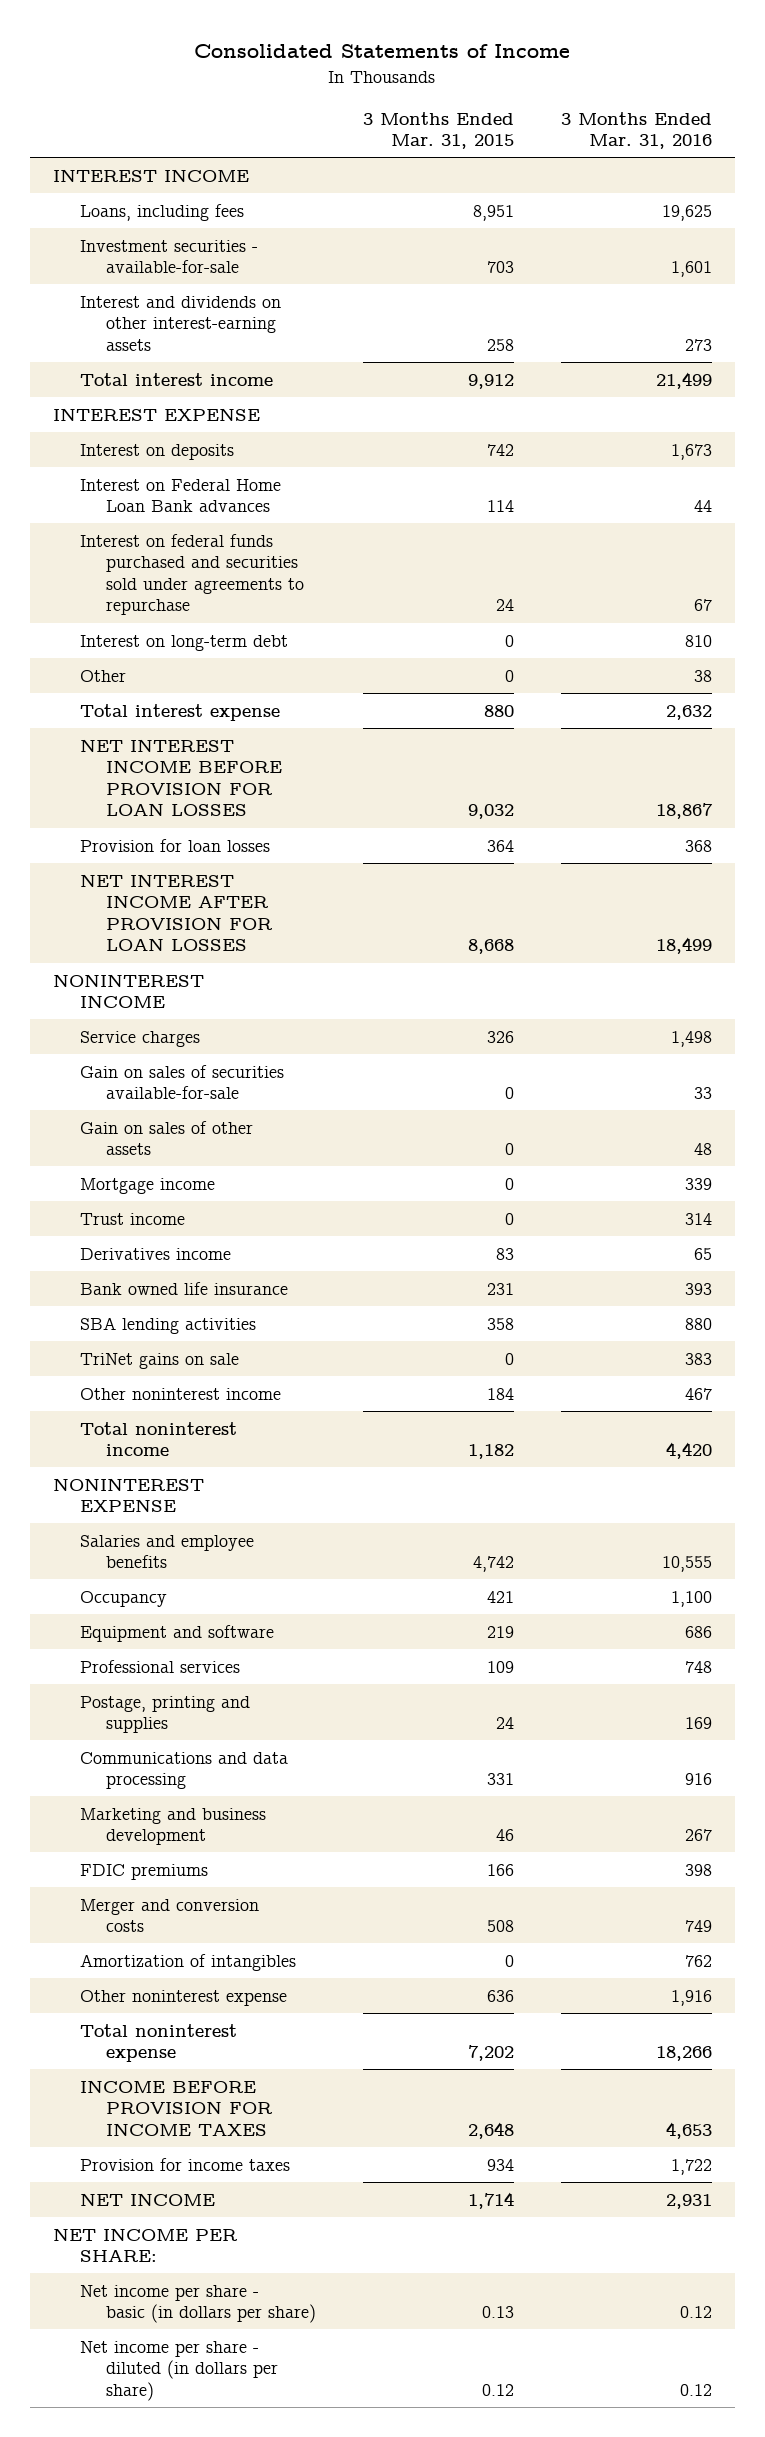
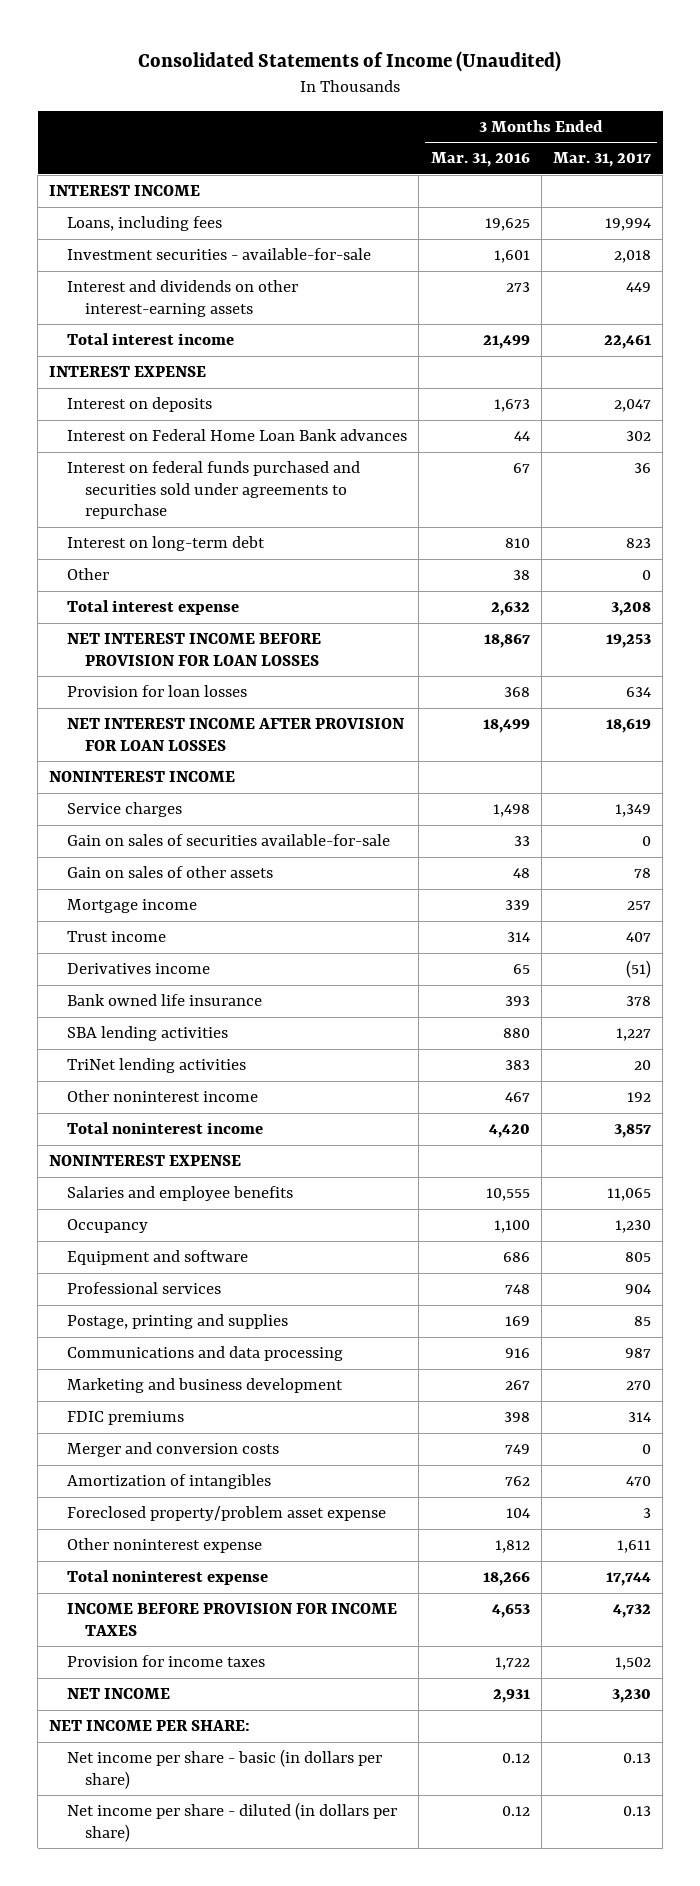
- Consolidated Statements of Income
+ Consolidated Statements of Income (Unaudited)
- | 3 Months Ended Mar. 31, 2015 | 3 Months Ended Mar. 31, 2016
+ | 3 Months Ended Mar. 31, 2016 | 3 Months Ended Mar. 31, 2017
- TriNet gains on sale | 0 | 383
+ TriNet lending activities | 383 | 20
- Other noninterest expense | 636 | 1,916
+ Foreclosed property/problem asset expense | 104 | 3
+ Other noninterest expense | 1,812 | 1,611

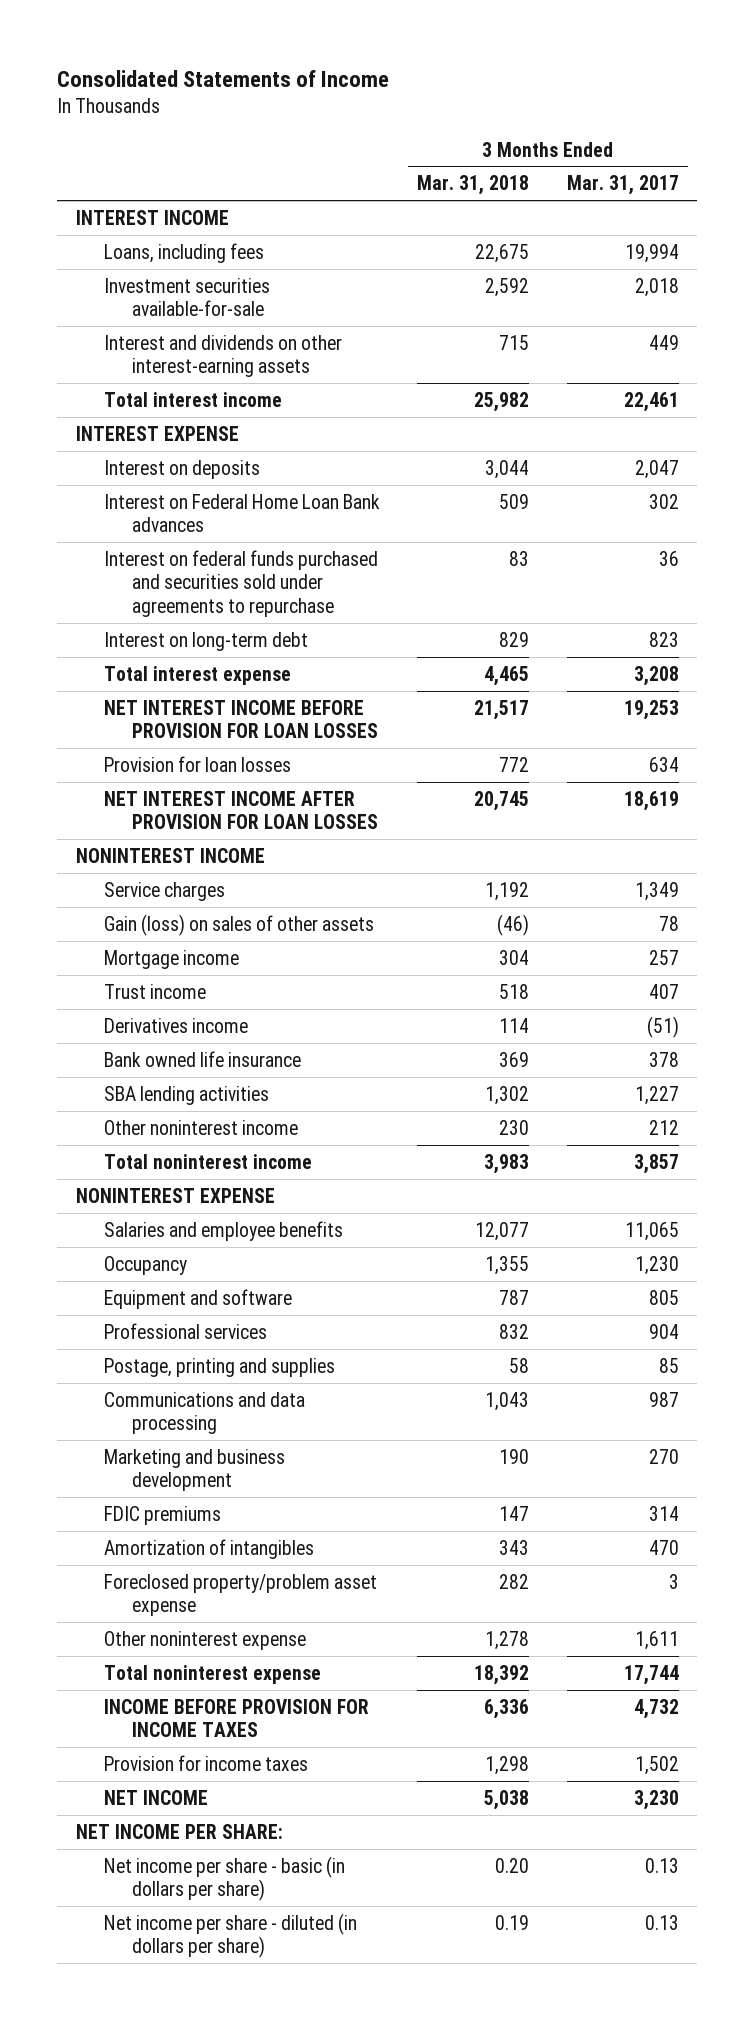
- Consolidated Statements of Income (Unaudited)
+ Consolidated Statements of Income
- | 3 Months Ended Mar. 31, 2016 | 3 Months Ended Mar. 31, 2017
+ | 3 Months Ended Mar. 31, 2018 | 3 Months Ended Mar. 31, 2017
- Investment securities - available-for-sale | 1,601 | 2,018
+ Investment securities available-for-sale | 2,592 | 2,018
- Other | 38 | 0
- Gain on sales of securities available-for-sale | 33 | 0
- Gain on sales of other assets | 48 | 78
+ Gain (loss) on sales of other assets | (46) | 78
- TriNet lending activities | 383 | 20
- Other noninterest income | 467 | 192
+ Other noninterest income | 230 | 212
- Merger and conversion costs | 749 | 0

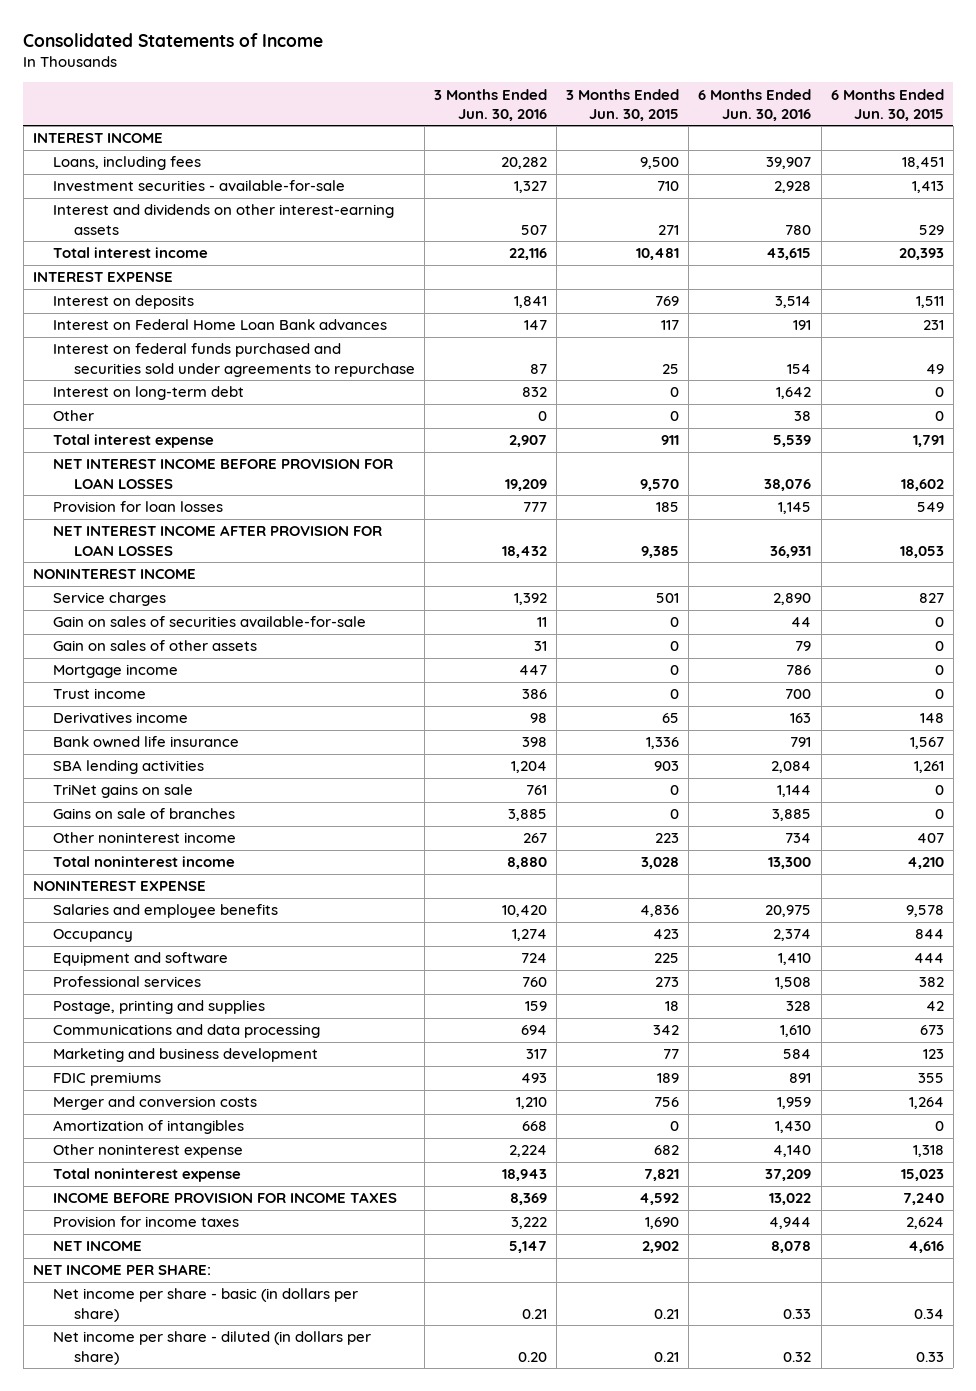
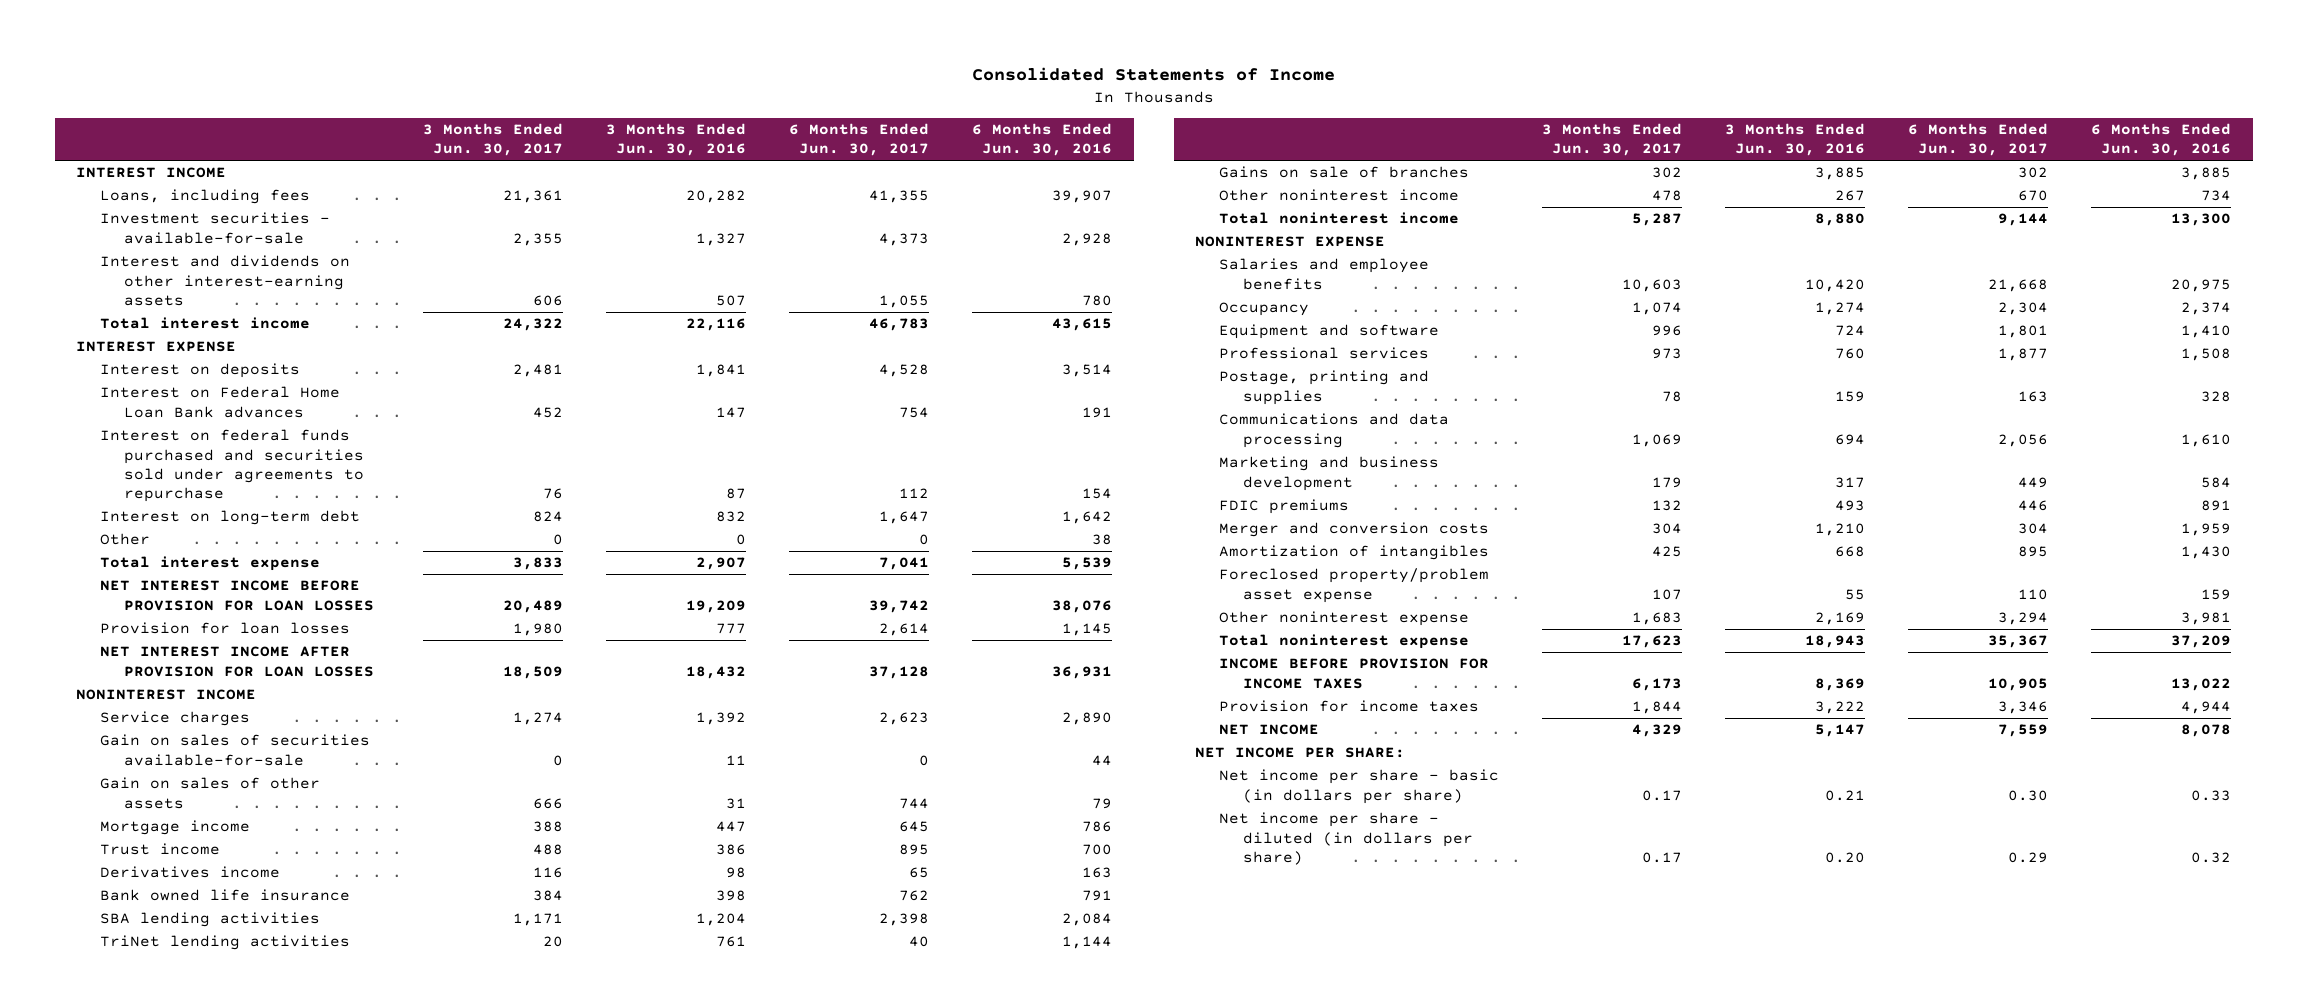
- | 3 Months Ended Jun. 30, 2016 | 3 Months Ended Jun. 30, 2015 | 6 Months Ended Jun. 30, 2016 | 6 Months Ended Jun. 30, 2015
+ | 3 Months Ended Jun. 30, 2017 | 3 Months Ended Jun. 30, 2016 | 6 Months Ended Jun. 30, 2017 | 6 Months Ended Jun. 30, 2016
- TriNet gains on sale | 761 | 0 | 1,144 | 0
+ TriNet lending activities | 20 | 761 | 40 | 1,144
- Other noninterest expense | 2,224 | 682 | 4,140 | 1,318
+ Foreclosed property/problem asset expense | 107 | 55 | 110 | 159
+ Other noninterest expense | 1,683 | 2,169 | 3,294 | 3,981

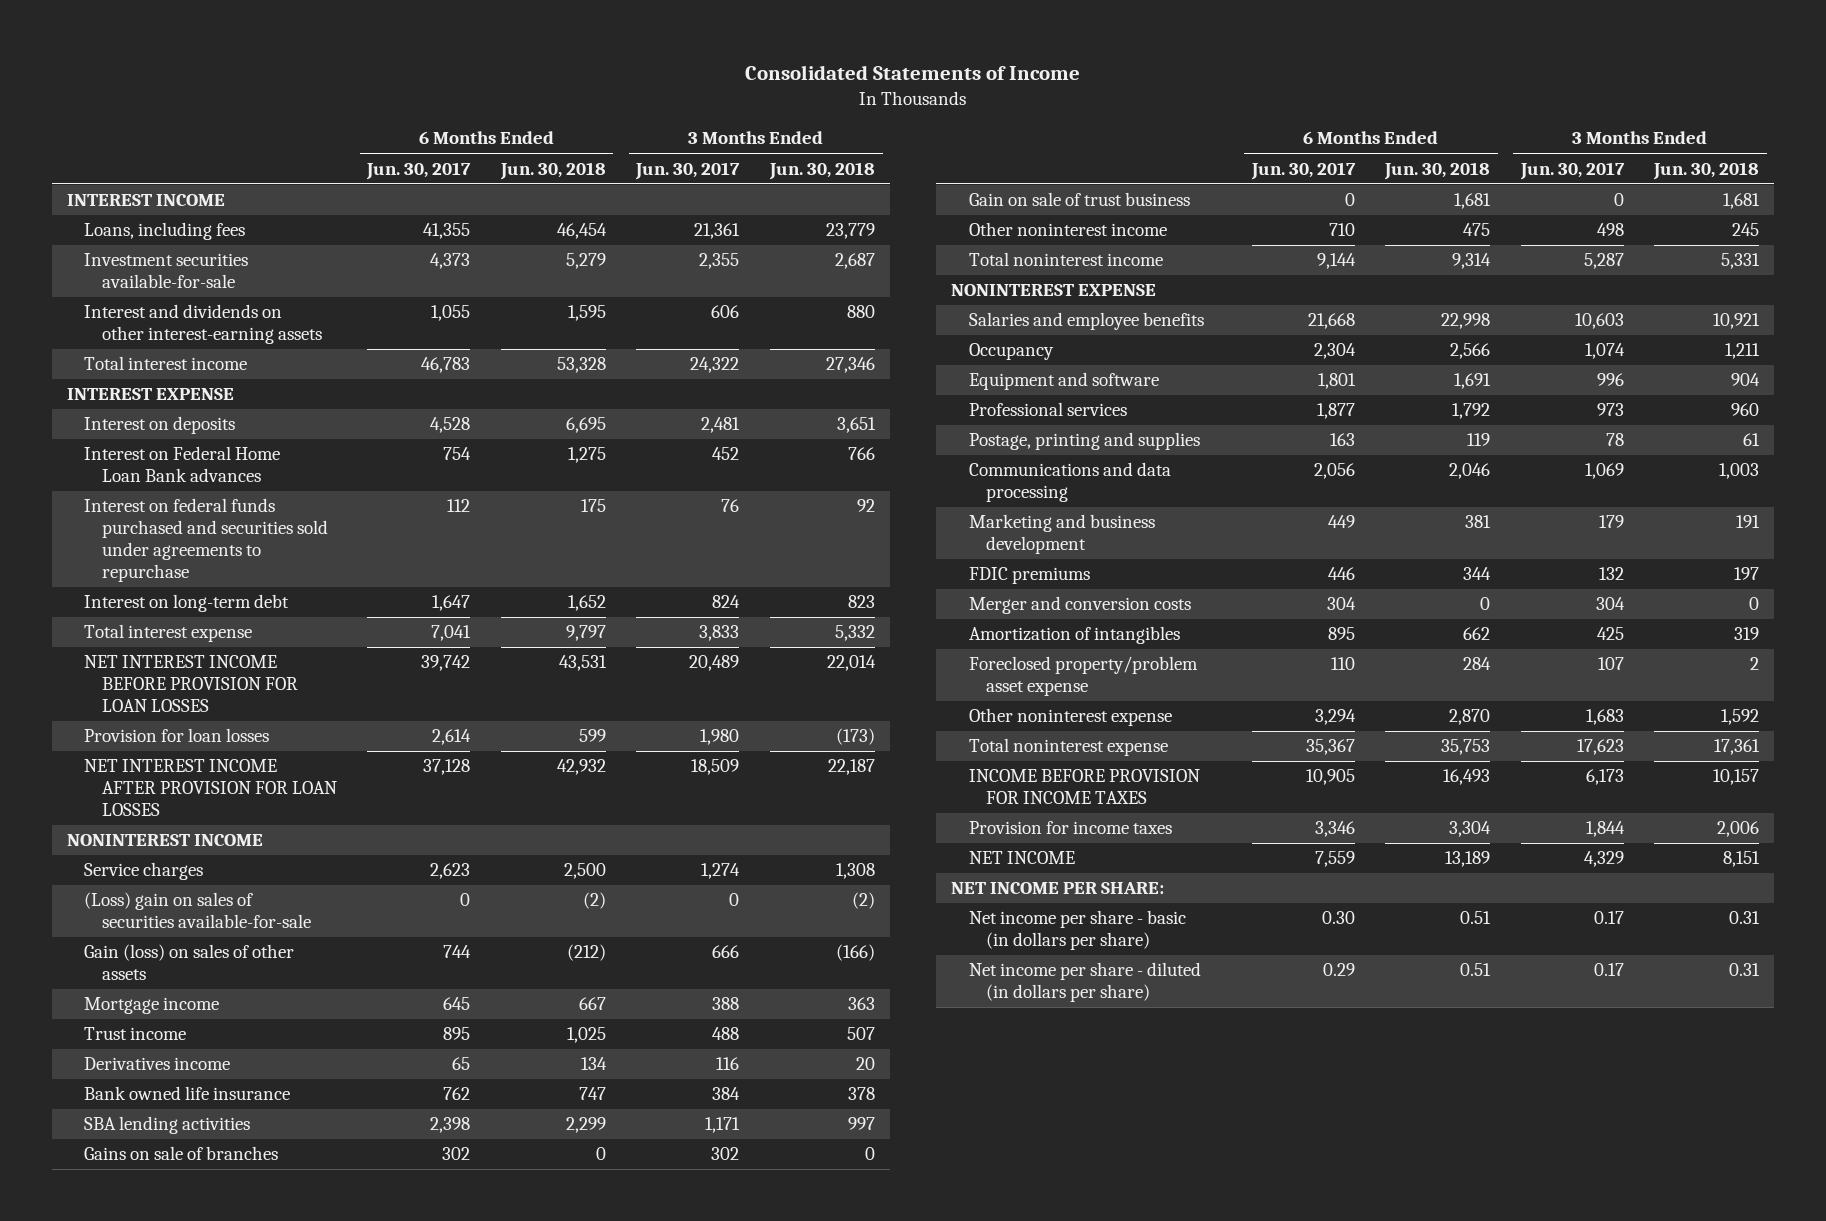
- | 3 Months Ended Jun. 30, 2017 | 3 Months Ended Jun. 30, 2016 | 6 Months Ended Jun. 30, 2017 | 6 Months Ended Jun. 30, 2016
+ | 6 Months Ended Jun. 30, 2017 | 6 Months Ended Jun. 30, 2018 | 3 Months Ended Jun. 30, 2017 | 3 Months Ended Jun. 30, 2018
- Investment securities - available-for-sale | 2,355 | 1,327 | 4,373 | 2,928
+ Investment securities available-for-sale | 4,373 | 5,279 | 2,355 | 2,687
- Other | 0 | 0 | 0 | 38
- Gain on sales of securities available-for-sale | 0 | 11 | 0 | 44
- Gain on sales of other assets | 666 | 31 | 744 | 79
+ (Loss) gain on sales of securities available-for-sale | 0 | (2) | 0 | (2)
+ Gain (loss) on sales of other assets | 744 | (212) | 666 | (166)
- TriNet lending activities | 20 | 761 | 40 | 1,144
- Other noninterest income | 478 | 267 | 670 | 734
+ Gain on sale of trust business | 0 | 1,681 | 0 | 1,681
+ Other noninterest income | 710 | 475 | 498 | 245

